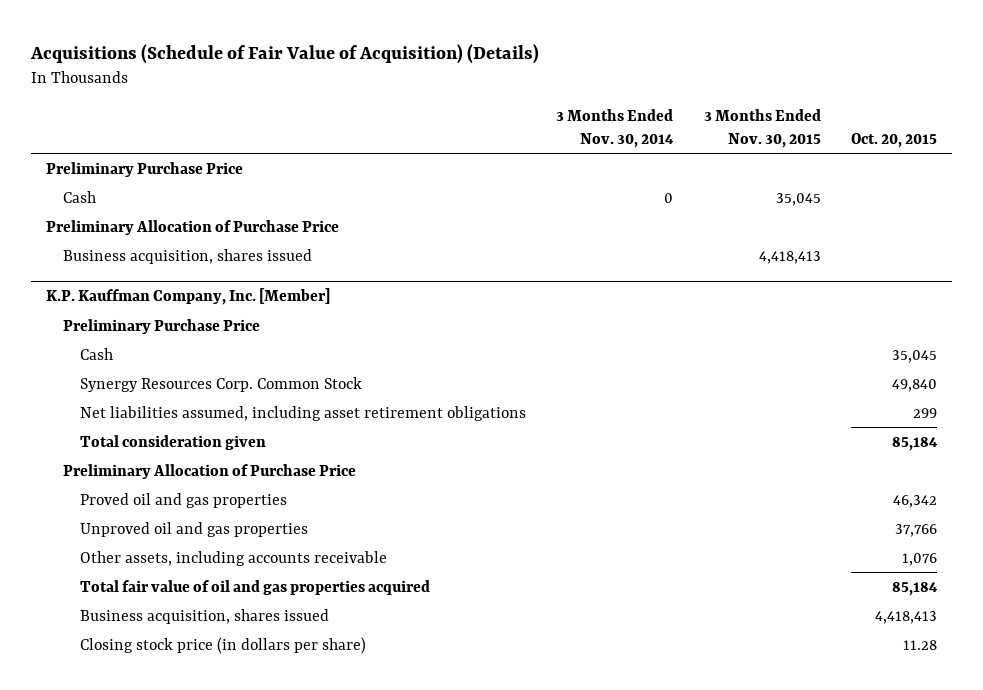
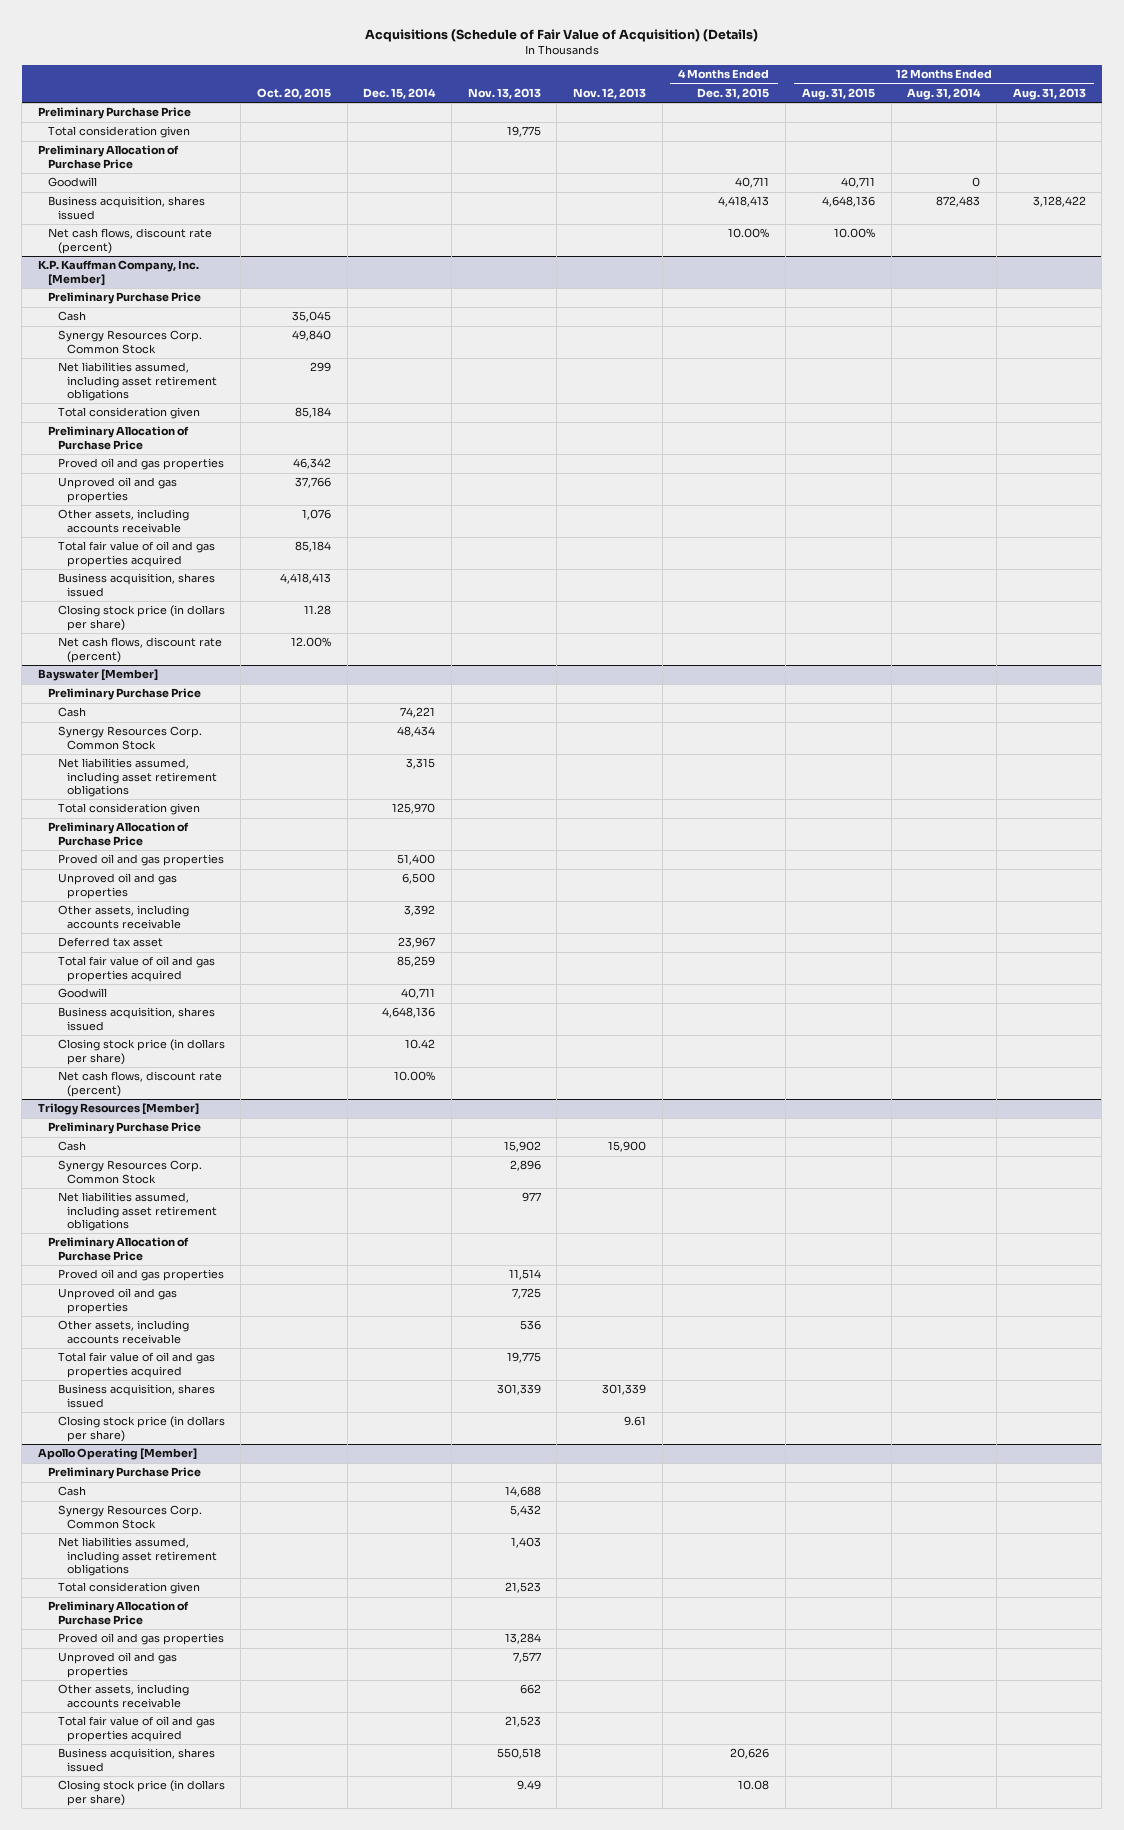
- | 3 Months Ended Nov. 30, 2014 | 3 Months Ended Nov. 30, 2015 | Oct. 20, 2015
+ | Oct. 20, 2015 | Dec. 15, 2014 | Nov. 13, 2013 | Nov. 12, 2013 | 4 Months Ended Dec. 31, 2015 | 12 Months Ended Aug. 31, 2015 | 12 Months Ended Aug. 31, 2014 | 12 Months Ended Aug. 31, 2013
- Cash | 0 | 35,045 |
+ Total consideration given | | | 19,775 | | | | |
+ Goodwill | | | | | 40,711 | 40,711 | 0 |
+ Net cash flows, discount rate (percent) | | | | | 10.00% | 10.00% | |
@ K.P. Kauffman Company, Inc. [Member]
+ Net cash flows, discount rate (percent) | 12.00% | | | | | | |
+ Bayswater [Member]
+ Preliminary Purchase Price
+ Cash | | 74,221 | | | | | |
+ Synergy Resources Corp. Common Stock | | 48,434 | | | | | |
+ Net liabilities assumed, including asset retirement obligations | | 3,315 | | | | | |
+ Total consideration given | | 125,970 | | | | | |
+ Preliminary Allocation of Purchase Price
+ Proved oil and gas properties | | 51,400 | | | | | |
+ Unproved oil and gas properties | | 6,500 | | | | | |
+ Other assets, including accounts receivable | | 3,392 | | | | | |
+ Deferred tax asset | | 23,967 | | | | | |
+ Total fair value of oil and gas properties acquired | | 85,259 | | | | | |
+ Goodwill | | 40,711 | | | | | |
+ Business acquisition, shares issued | | 4,648,136 | | | | | |
+ Closing stock price (in dollars per share) | | 10.42 | | | | | |
+ Net cash flows, discount rate (percent) | | 10.00% | | | | | |
+ Trilogy Resources [Member]
+ Preliminary Purchase Price
+ Cash | | | 15,902 | 15,900 | | | |
+ Synergy Resources Corp. Common Stock | | | 2,896 | | | | |
+ Net liabilities assumed, including asset retirement obligations | | | 977 | | | | |
+ Preliminary Allocation of Purchase Price
+ Proved oil and gas properties | | | 11,514 | | | | |
+ Unproved oil and gas properties | | | 7,725 | | | | |
+ Other assets, including accounts receivable | | | 536 | | | | |
+ Total fair value of oil and gas properties acquired | | | 19,775 | | | | |
+ Business acquisition, shares issued | | | 301,339 | 301,339 | | | |
+ Closing stock price (in dollars per share) | | | | 9.61 | | | |
+ Apollo Operating [Member]
+ Preliminary Purchase Price
+ Cash | | | 14,688 | | | | |
+ Synergy Resources Corp. Common Stock | | | 5,432 | | | | |
+ Net liabilities assumed, including asset retirement obligations | | | 1,403 | | | | |
+ Total consideration given | | | 21,523 | | | | |
+ Preliminary Allocation of Purchase Price
+ Proved oil and gas properties | | | 13,284 | | | | |
+ Unproved oil and gas properties | | | 7,577 | | | | |
+ Other assets, including accounts receivable | | | 662 | | | | |
+ Total fair value of oil and gas properties acquired | | | 21,523 | | | | |
+ Business acquisition, shares issued | | | 550,518 | | 20,626 | | |
+ Closing stock price (in dollars per share) | | | 9.49 | | 10.08 | | |

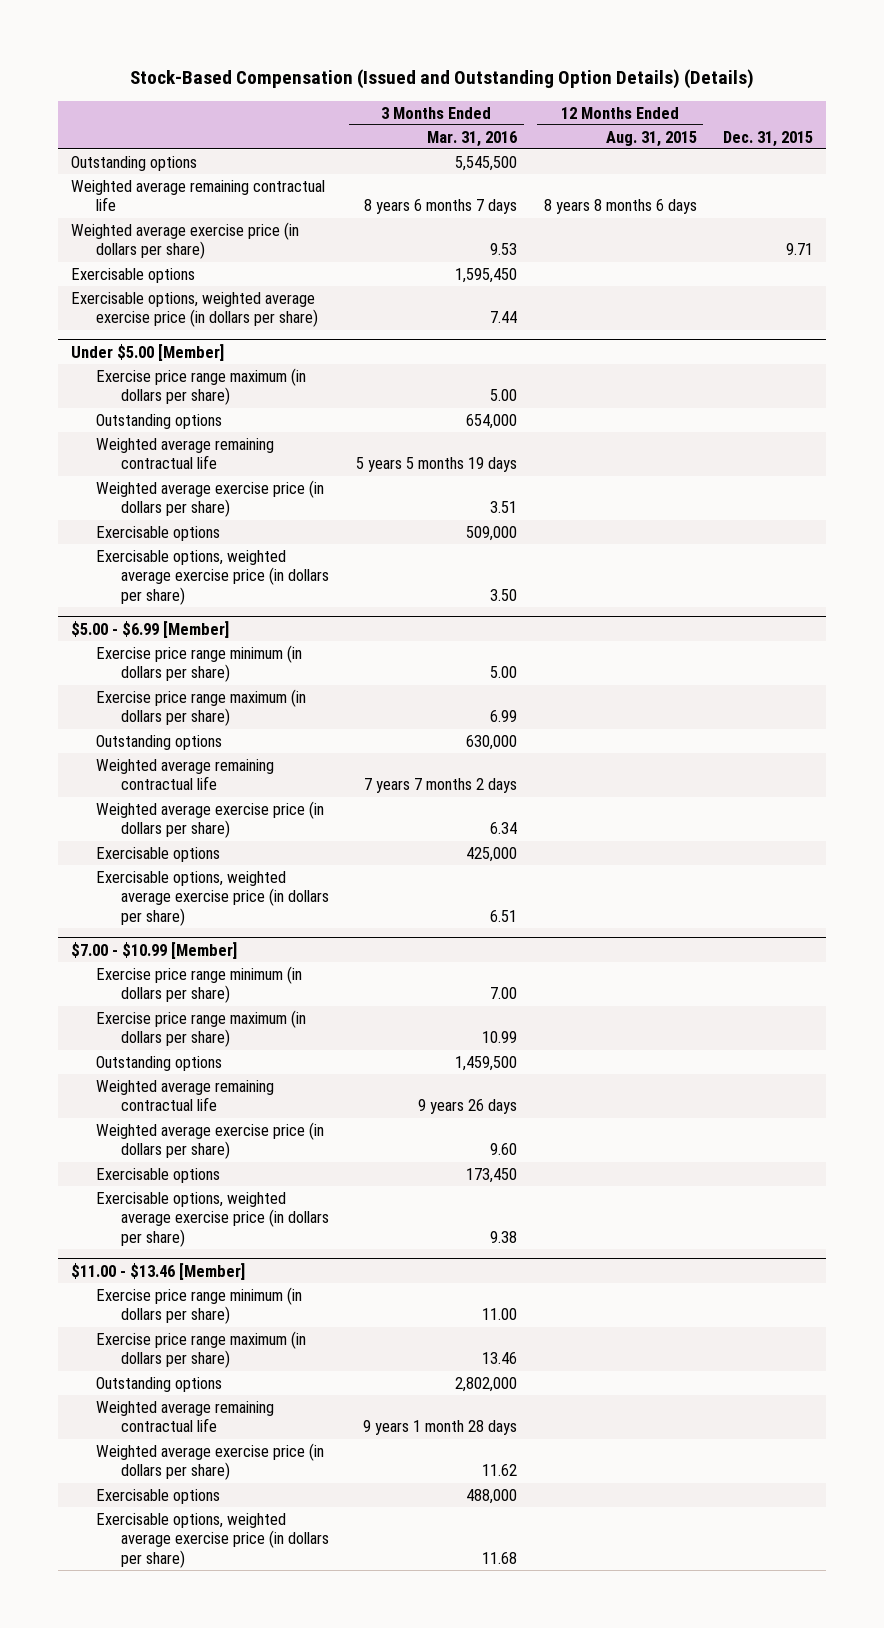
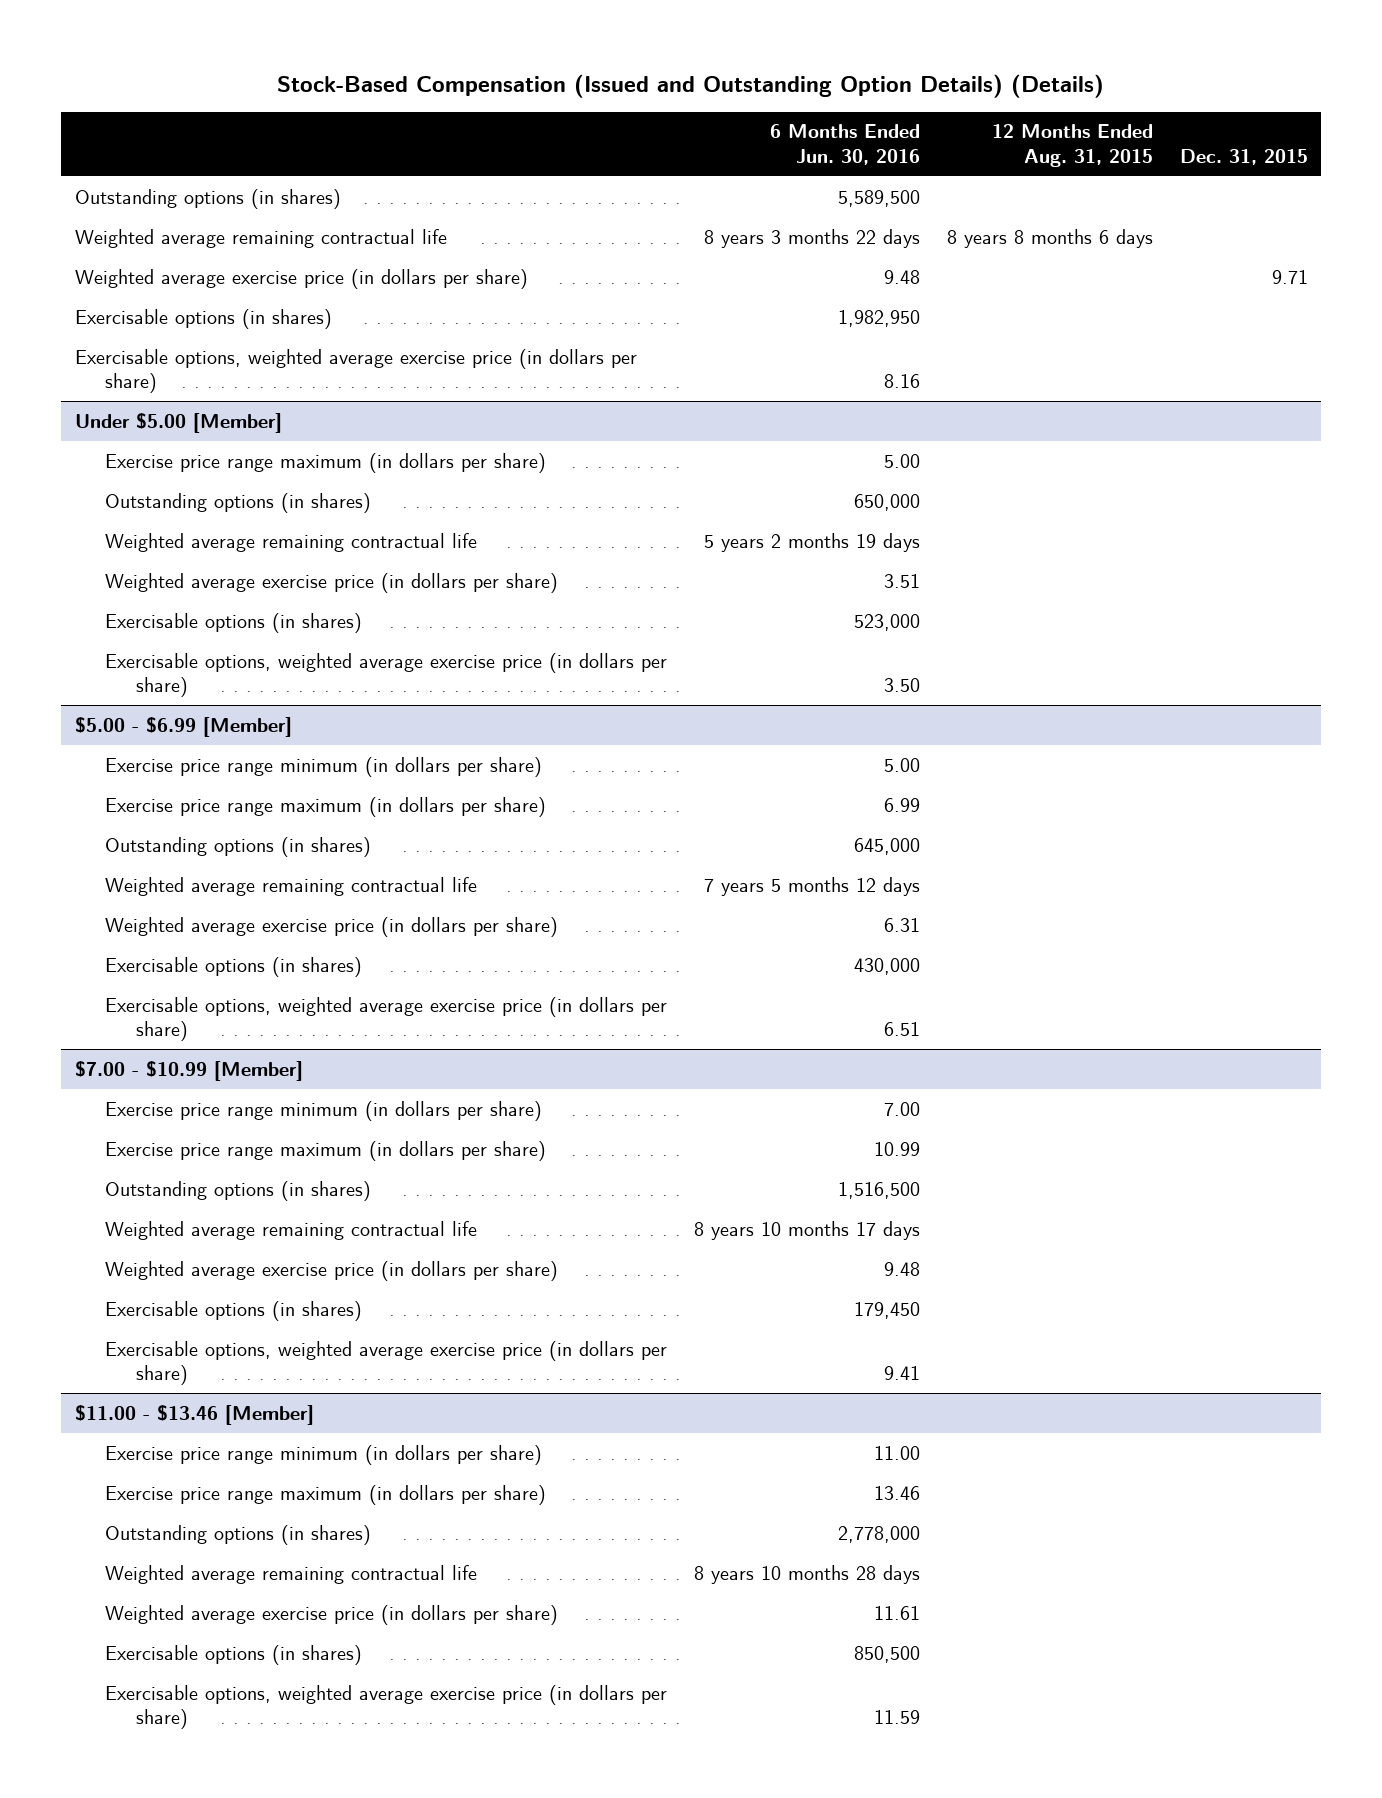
- | 3 Months Ended Mar. 31, 2016 | 12 Months Ended Aug. 31, 2015 | Dec. 31, 2015
+ | 6 Months Ended Jun. 30, 2016 | 12 Months Ended Aug. 31, 2015 | Dec. 31, 2015
- Outstanding options | 5,545,500 | |
+ Outstanding options (in shares) | 5,589,500 | |
- Exercisable options | 1,595,450 | |
+ Exercisable options (in shares) | 1,982,950 | |
@ Under $5.00 [Member]
- Outstanding options | 654,000 | |
+ Outstanding options (in shares) | 650,000 | |
- Exercisable options | 509,000 | |
+ Exercisable options (in shares) | 523,000 | |
@ $5.00 - $6.99 [Member]
- Outstanding options | 630,000 | |
+ Outstanding options (in shares) | 645,000 | |
- Exercisable options | 425,000 | |
+ Exercisable options (in shares) | 430,000 | |
@ $7.00 - $10.99 [Member]
- Outstanding options | 1,459,500 | |
+ Outstanding options (in shares) | 1,516,500 | |
- Exercisable options | 173,450 | |
+ Exercisable options (in shares) | 179,450 | |
@ $11.00 - $13.46 [Member]
- Outstanding options | 2,802,000 | |
+ Outstanding options (in shares) | 2,778,000 | |
- Exercisable options | 488,000 | |
+ Exercisable options (in shares) | 850,500 | |

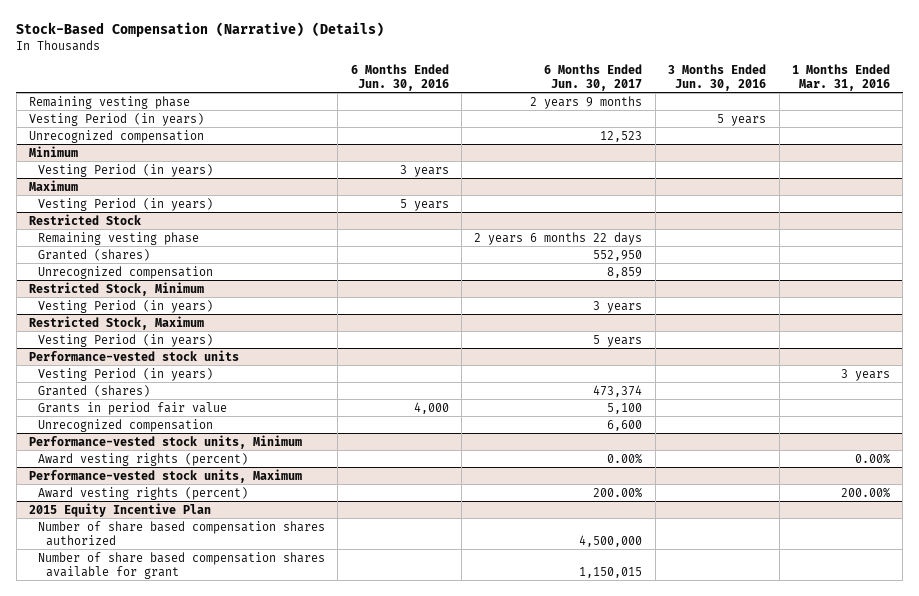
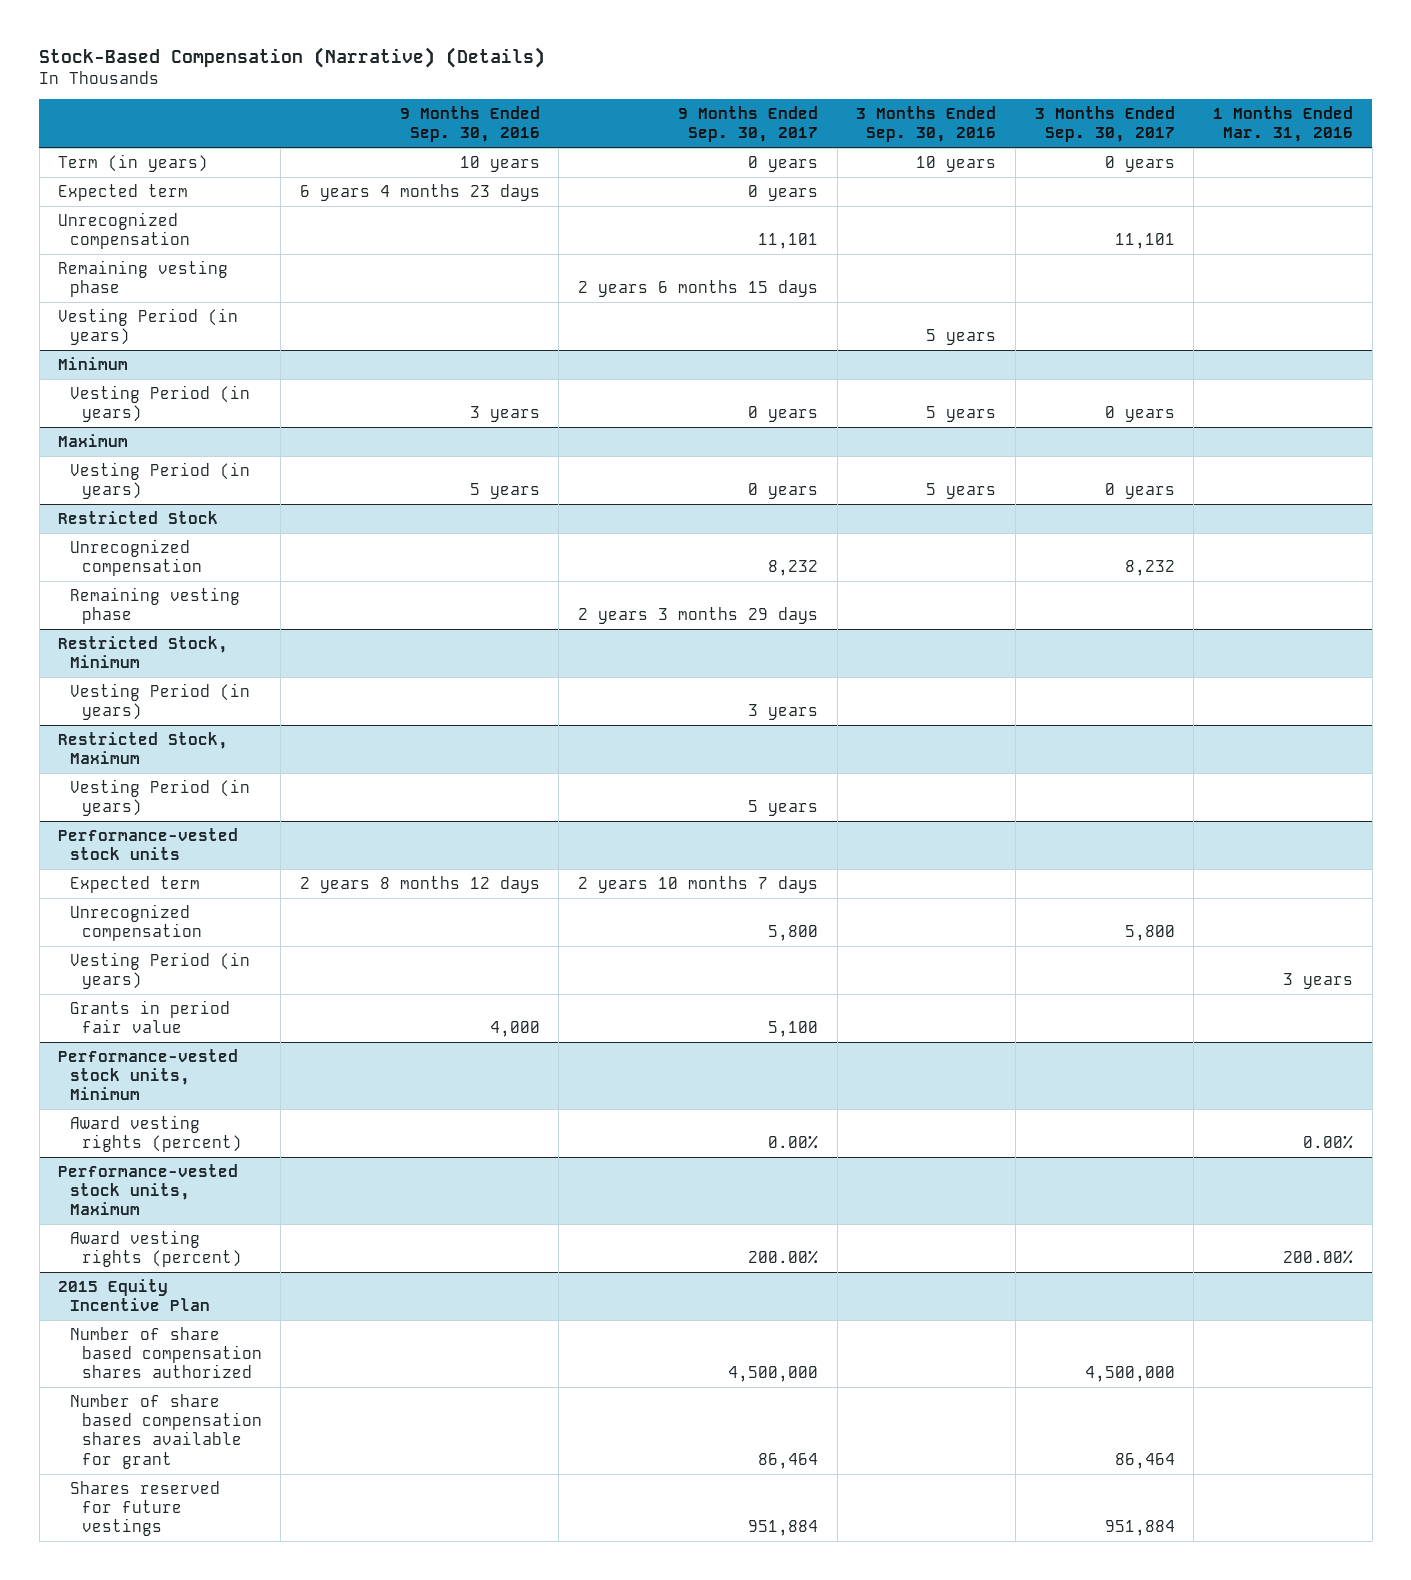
- | 6 Months Ended Jun. 30, 2016 | 6 Months Ended Jun. 30, 2017 | 3 Months Ended Jun. 30, 2016 | 1 Months Ended Mar. 31, 2016
+ | 9 Months Ended Sep. 30, 2016 | 9 Months Ended Sep. 30, 2017 | 3 Months Ended Sep. 30, 2016 | 3 Months Ended Sep. 30, 2017 | 1 Months Ended Mar. 31, 2016
+ Term (in years) | 10 years | 0 years | 10 years | 0 years |
+ Expected term | 6 years 4 months 23 days | 0 years | | |
moved up: Unrecognized compensation | | 11,101 | | 11,101 |
@ Restricted Stock
- Granted (shares) | | 552,950 | |
moved down: Remaining vesting phase | | 2 years 3 months 29 days | | |
@ Performance-vested stock units
+ Expected term | 2 years 8 months 12 days | 2 years 10 months 7 days | | |
moved up: Unrecognized compensation | | 5,800 | | 5,800 |
- Granted (shares) | | 473,374 | |
@ 2015 Equity Incentive Plan
+ Shares reserved for future vestings | | 951,884 | | 951,884 |

